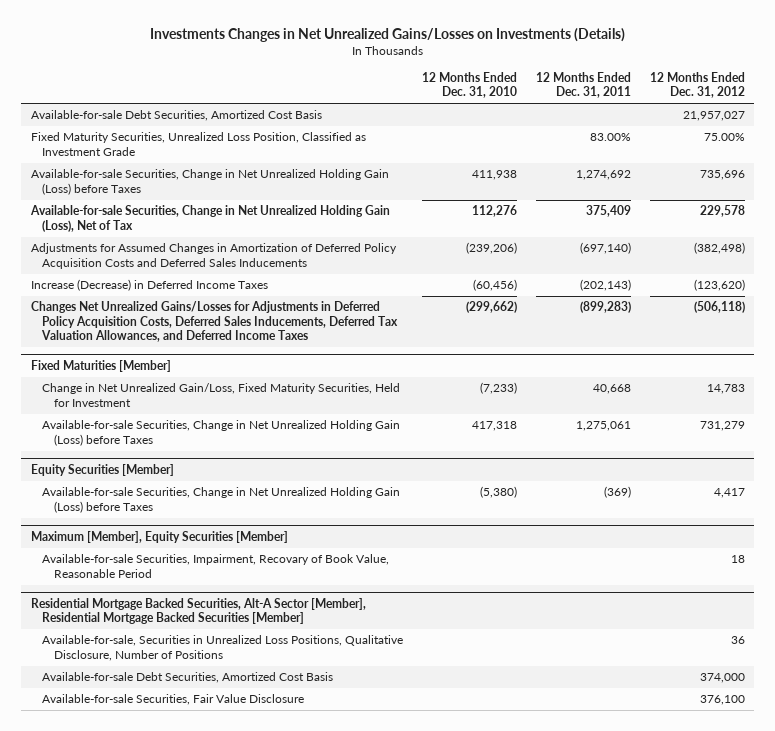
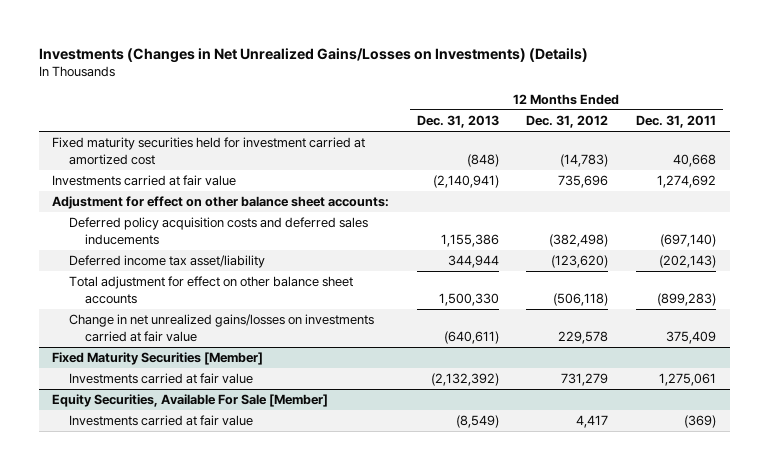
- Investments Changes in Net Unrealized Gains/Losses on Investments (Details)
+ Investments (Changes in Net Unrealized Gains/Losses on Investments) (Details)
- | 12 Months Ended Dec. 31, 2010 | 12 Months Ended Dec. 31, 2011 | 12 Months Ended Dec. 31, 2012
+ | 12 Months Ended Dec. 31, 2013 | 12 Months Ended Dec. 31, 2012 | 12 Months Ended Dec. 31, 2011
- Available-for-sale Debt Securities, Amortized Cost Basis | | | 21,957,027
- Fixed Maturity Securities, Unrealized Loss Position, Classified as Investment Grade | | 83.00% | 75.00%
- Available-for-sale Securities, Change in Net Unrealized Holding Gain (Loss) before Taxes | 411,938 | 1,274,692 | 735,696
- Available-for-sale Securities, Change in Net Unrealized Holding Gain (Loss), Net of Tax | 112,276 | 375,409 | 229,578
- Adjustments for Assumed Changes in Amortization of Deferred Policy Acquisition Costs and Deferred Sales Inducements | (239,206) | (697,140) | (382,498)
- Increase (Decrease) in Deferred Income Taxes | (60,456) | (202,143) | (123,620)
- Changes Net Unrealized Gains/Losses for Adjustments in Deferred Policy Acquisition Costs, Deferred Sales Inducements, Deferred Tax Valuation Allowances, and Deferred Income Taxes | (299,662) | (899,283) | (506,118)
- Fixed Maturities [Member]
- Change in Net Unrealized Gain/Loss, Fixed Maturity Securities, Held for Investment | (7,233) | 40,668 | 14,783
- Available-for-sale Securities, Change in Net Unrealized Holding Gain (Loss) before Taxes | 417,318 | 1,275,061 | 731,279
- Equity Securities [Member]
- Available-for-sale Securities, Change in Net Unrealized Holding Gain (Loss) before Taxes | (5,380) | (369) | 4,417
- Maximum [Member], Equity Securities [Member]
- Available-for-sale Securities, Impairment, Recovary of Book Value, Reasonable Period | | | 18
- Residential Mortgage Backed Securities, Alt-A Sector [Member], Residential Mortgage Backed Securities [Member]
- Available-for-sale, Securities in Unrealized Loss Positions, Qualitative Disclosure, Number of Positions | | | 36
- Available-for-sale Debt Securities, Amortized Cost Basis | | | 374,000
- Available-for-sale Securities, Fair Value Disclosure | | | 376,100
+ Fixed maturity securities held for investment carried at amortized cost | (848) | (14,783) | 40,668
+ Investments carried at fair value | (2,140,941) | 735,696 | 1,274,692
+ Adjustment for effect on other balance sheet accounts:
+ Deferred policy acquisition costs and deferred sales inducements | 1,155,386 | (382,498) | (697,140)
+ Deferred income tax asset/liability | 344,944 | (123,620) | (202,143)
+ Total adjustment for effect on other balance sheet accounts | 1,500,330 | (506,118) | (899,283)
+ Change in net unrealized gains/losses on investments carried at fair value | (640,611) | 229,578 | 375,409
+ Fixed Maturity Securities [Member]
+ Investments carried at fair value | (2,132,392) | 731,279 | 1,275,061
+ Equity Securities, Available For Sale [Member]
+ Investments carried at fair value | (8,549) | 4,417 | (369)

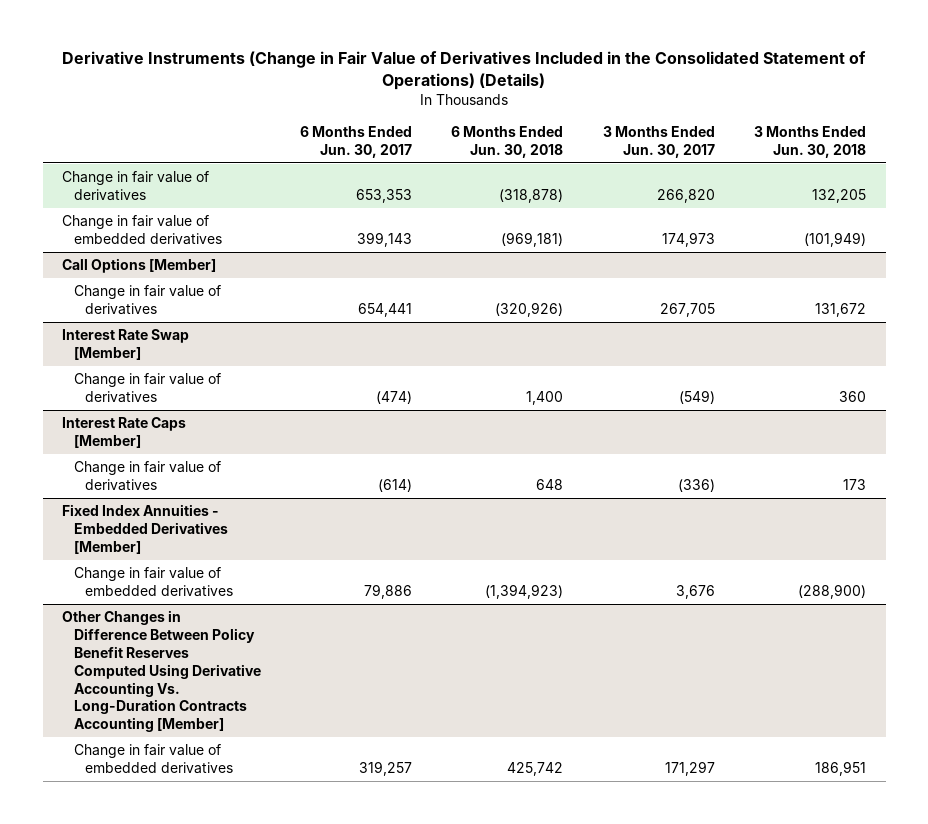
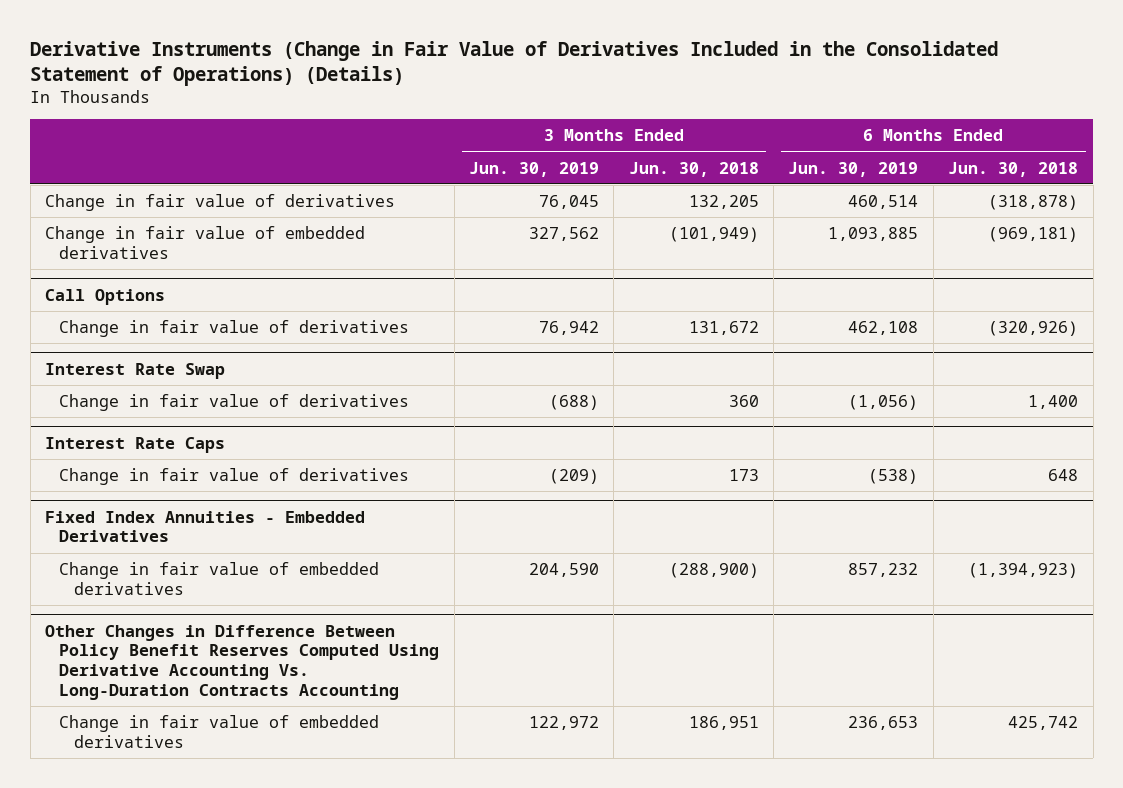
- | 6 Months Ended Jun. 30, 2017 | 6 Months Ended Jun. 30, 2018 | 3 Months Ended Jun. 30, 2017 | 3 Months Ended Jun. 30, 2018
+ | 3 Months Ended Jun. 30, 2019 | 3 Months Ended Jun. 30, 2018 | 6 Months Ended Jun. 30, 2019 | 6 Months Ended Jun. 30, 2018
- Call Options [Member]
+ Call Options
- Interest Rate Swap [Member]
+ Interest Rate Swap
- Interest Rate Caps [Member]
+ Interest Rate Caps
- Fixed Index Annuities - Embedded Derivatives [Member]
+ Fixed Index Annuities - Embedded Derivatives
- Other Changes in Difference Between Policy Benefit Reserves Computed Using Derivative Accounting Vs. Long-Duration Contracts Accounting [Member]
+ Other Changes in Difference Between Policy Benefit Reserves Computed Using Derivative Accounting Vs. Long-Duration Contracts Accounting

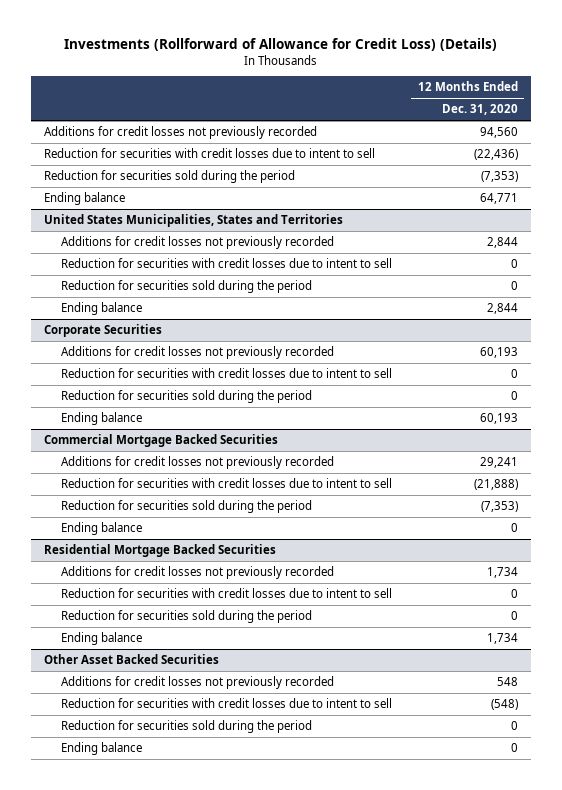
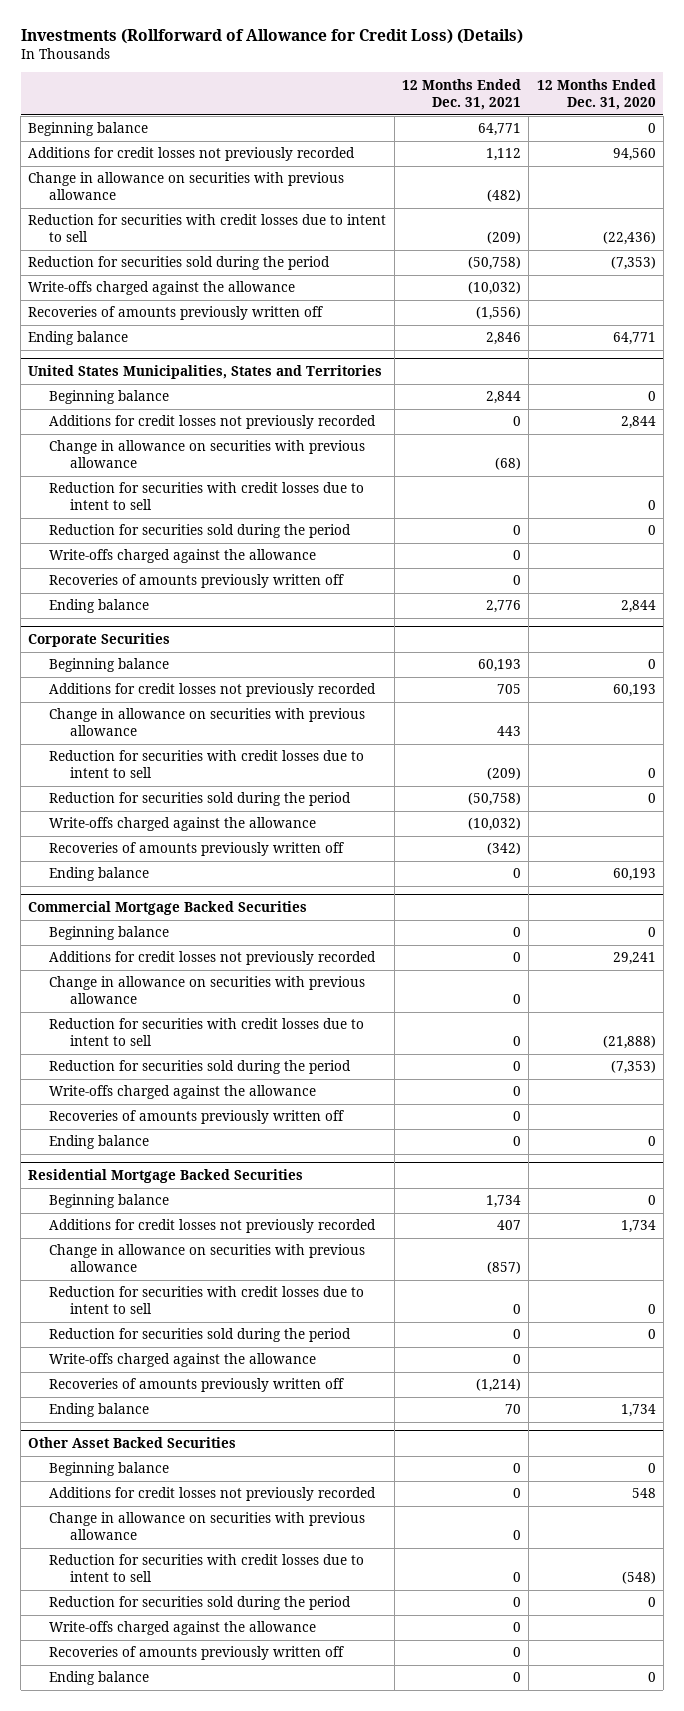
- | 12 Months Ended Dec. 31, 2020
+ | 12 Months Ended Dec. 31, 2021 | 12 Months Ended Dec. 31, 2020
+ Beginning balance | 64,771 | 0
+ Change in allowance on securities with previous allowance | (482) |
+ Write-offs charged against the allowance | (10,032) |
+ Recoveries of amounts previously written off | (1,556) |
@ United States Municipalities, States and Territories
+ Beginning balance | 2,844 | 0
+ Change in allowance on securities with previous allowance | (68) |
+ Write-offs charged against the allowance | 0 |
+ Recoveries of amounts previously written off | 0 |
@ Corporate Securities
+ Beginning balance | 60,193 | 0
+ Change in allowance on securities with previous allowance | 443 |
+ Write-offs charged against the allowance | (10,032) |
+ Recoveries of amounts previously written off | (342) |
@ Commercial Mortgage Backed Securities
+ Beginning balance | 0 | 0
+ Change in allowance on securities with previous allowance | 0 |
+ Write-offs charged against the allowance | 0 |
+ Recoveries of amounts previously written off | 0 |
@ Residential Mortgage Backed Securities
+ Beginning balance | 1,734 | 0
+ Change in allowance on securities with previous allowance | (857) |
+ Write-offs charged against the allowance | 0 |
+ Recoveries of amounts previously written off | (1,214) |
@ Other Asset Backed Securities
+ Beginning balance | 0 | 0
+ Change in allowance on securities with previous allowance | 0 |
+ Write-offs charged against the allowance | 0 |
+ Recoveries of amounts previously written off | 0 |

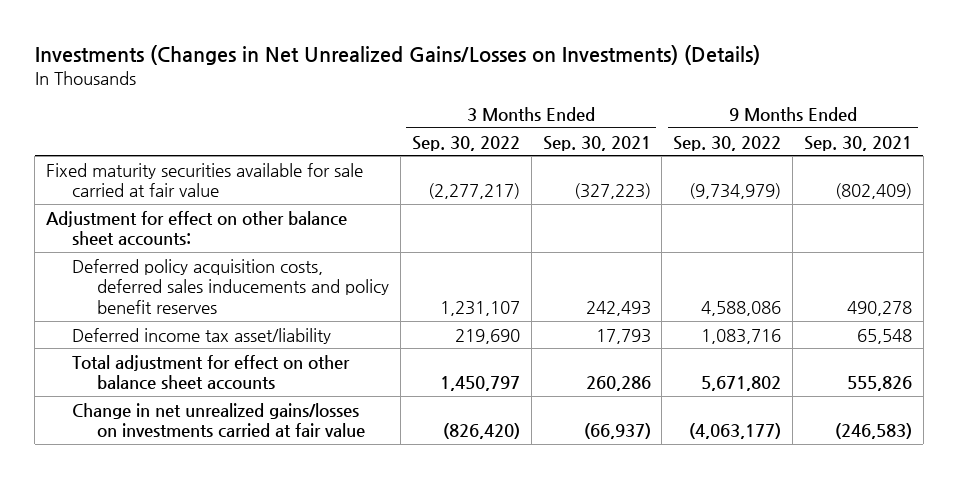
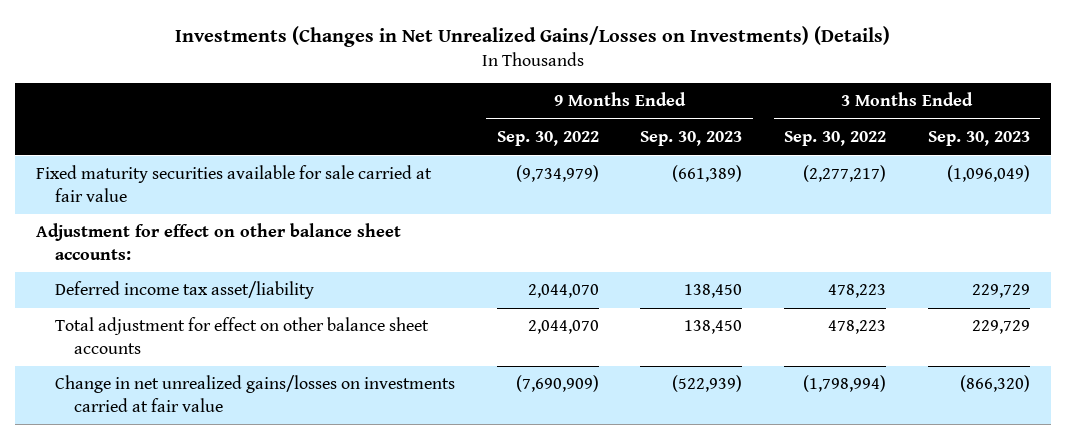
- | 3 Months Ended Sep. 30, 2022 | 3 Months Ended Sep. 30, 2021 | 9 Months Ended Sep. 30, 2022 | 9 Months Ended Sep. 30, 2021
+ | 9 Months Ended Sep. 30, 2022 | 9 Months Ended Sep. 30, 2023 | 3 Months Ended Sep. 30, 2022 | 3 Months Ended Sep. 30, 2023
- Deferred policy acquisition costs, deferred sales inducements and policy benefit reserves | 1,231,107 | 242,493 | 4,588,086 | 490,278
- Deferred income tax asset/liability | 219,690 | 17,793 | 1,083,716 | 65,548
- Total adjustment for effect on other balance sheet accounts | 1,450,797 | 260,286 | 5,671,802 | 555,826
- Change in net unrealized gains/losses on investments carried at fair value | (826,420) | (66,937) | (4,063,177) | (246,583)
+ Deferred income tax asset/liability | 2,044,070 | 138,450 | 478,223 | 229,729
+ Total adjustment for effect on other balance sheet accounts | 2,044,070 | 138,450 | 478,223 | 229,729
+ Change in net unrealized gains/losses on investments carried at fair value | (7,690,909) | (522,939) | (1,798,994) | (866,320)

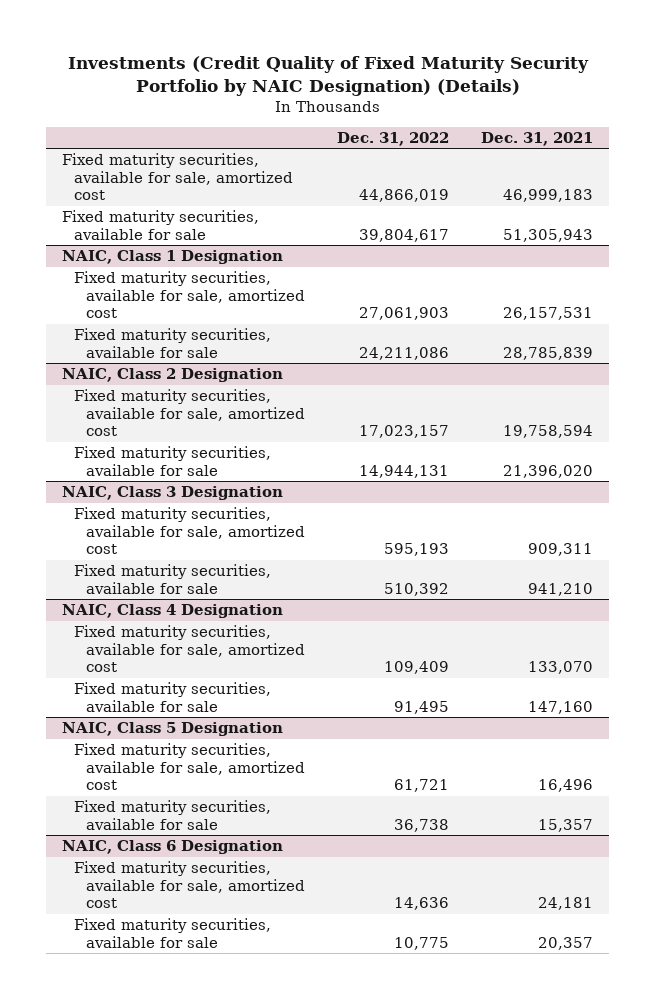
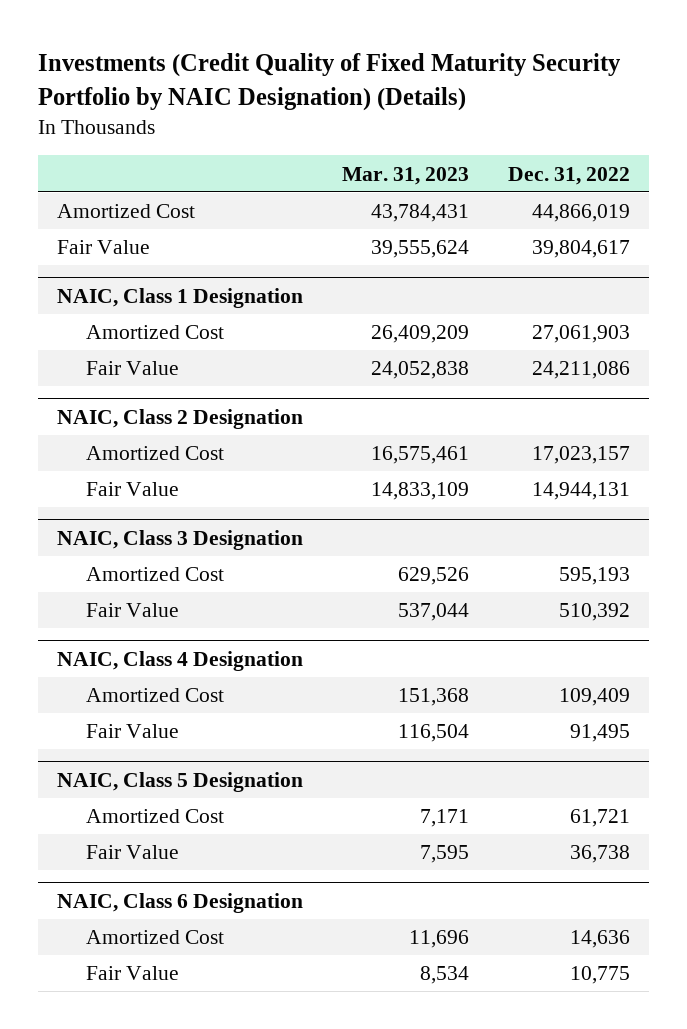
- | Dec. 31, 2022 | Dec. 31, 2021
+ | Mar. 31, 2023 | Dec. 31, 2022
- Fixed maturity securities, available for sale, amortized cost | 44,866,019 | 46,999,183
- Fixed maturity securities, available for sale | 39,804,617 | 51,305,943
+ Amortized Cost | 43,784,431 | 44,866,019
+ Fair Value | 39,555,624 | 39,804,617
@ NAIC, Class 1 Designation
- Fixed maturity securities, available for sale, amortized cost | 27,061,903 | 26,157,531
- Fixed maturity securities, available for sale | 24,211,086 | 28,785,839
+ Amortized Cost | 26,409,209 | 27,061,903
+ Fair Value | 24,052,838 | 24,211,086
@ NAIC, Class 2 Designation
- Fixed maturity securities, available for sale, amortized cost | 17,023,157 | 19,758,594
- Fixed maturity securities, available for sale | 14,944,131 | 21,396,020
+ Amortized Cost | 16,575,461 | 17,023,157
+ Fair Value | 14,833,109 | 14,944,131
@ NAIC, Class 3 Designation
- Fixed maturity securities, available for sale, amortized cost | 595,193 | 909,311
- Fixed maturity securities, available for sale | 510,392 | 941,210
+ Amortized Cost | 629,526 | 595,193
+ Fair Value | 537,044 | 510,392
@ NAIC, Class 4 Designation
- Fixed maturity securities, available for sale, amortized cost | 109,409 | 133,070
- Fixed maturity securities, available for sale | 91,495 | 147,160
+ Amortized Cost | 151,368 | 109,409
+ Fair Value | 116,504 | 91,495
@ NAIC, Class 5 Designation
- Fixed maturity securities, available for sale, amortized cost | 61,721 | 16,496
- Fixed maturity securities, available for sale | 36,738 | 15,357
+ Amortized Cost | 7,171 | 61,721
+ Fair Value | 7,595 | 36,738
@ NAIC, Class 6 Designation
- Fixed maturity securities, available for sale, amortized cost | 14,636 | 24,181
- Fixed maturity securities, available for sale | 10,775 | 20,357
+ Amortized Cost | 11,696 | 14,636
+ Fair Value | 8,534 | 10,775

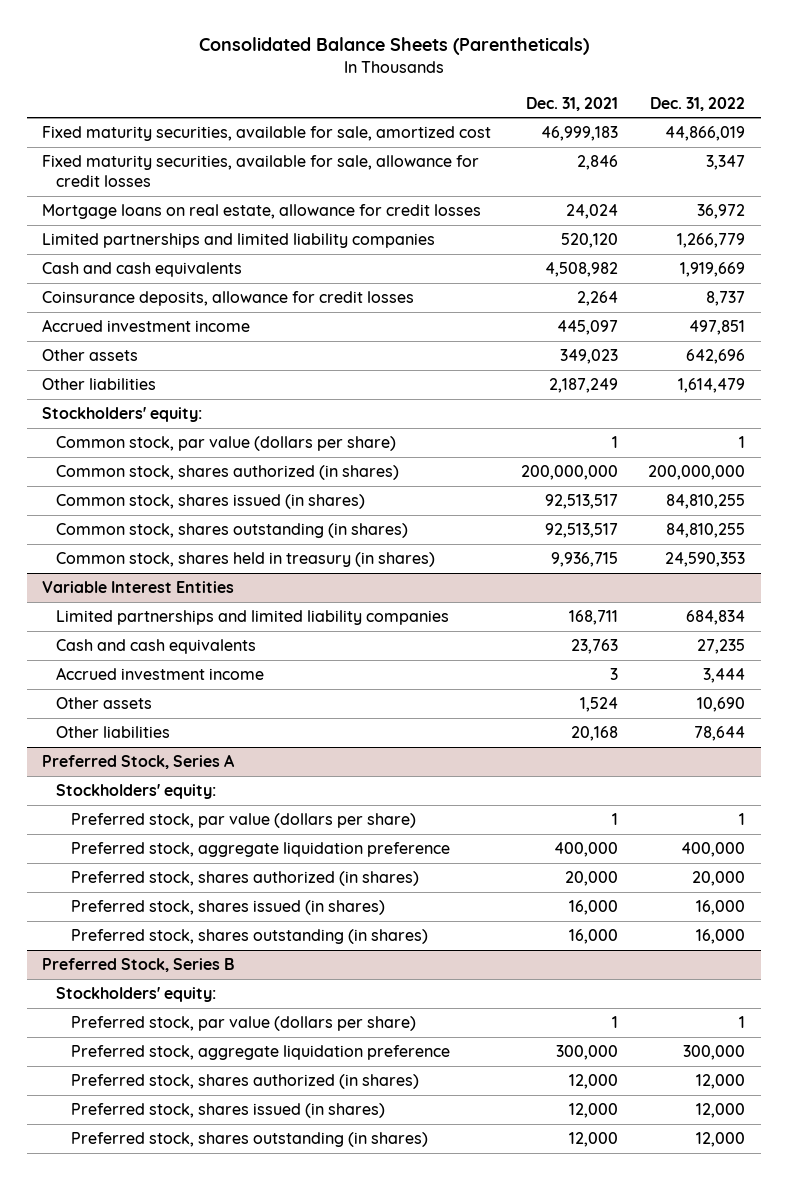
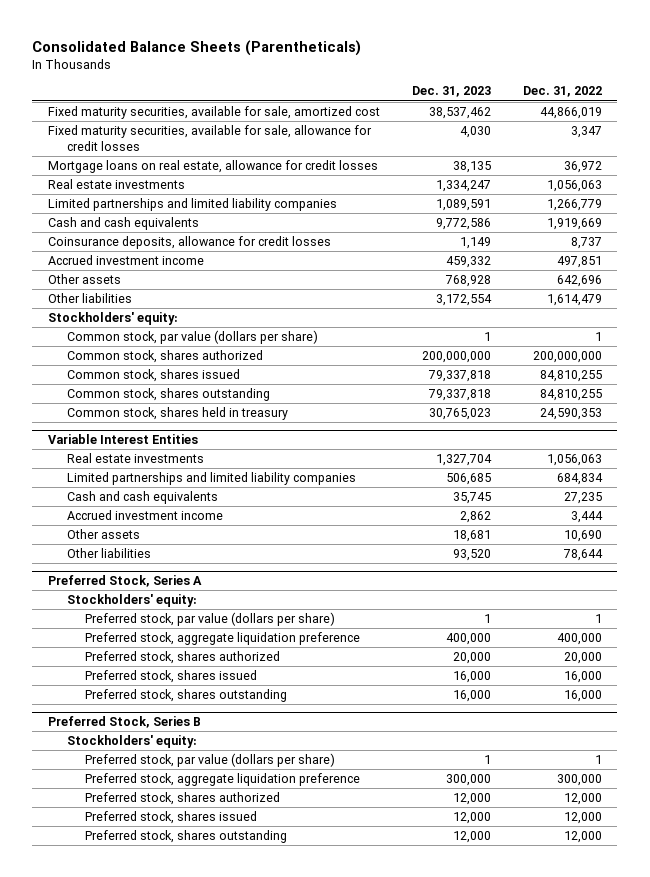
- | Dec. 31, 2021 | Dec. 31, 2022
+ | Dec. 31, 2023 | Dec. 31, 2022
+ Real estate investments | 1,334,247 | 1,056,063
- Common stock, shares authorized (in shares) | 200,000,000 | 200,000,000
- Common stock, shares issued (in shares) | 92,513,517 | 84,810,255
- Common stock, shares outstanding (in shares) | 92,513,517 | 84,810,255
- Common stock, shares held in treasury (in shares) | 9,936,715 | 24,590,353
+ Common stock, shares authorized | 200,000,000 | 200,000,000
+ Common stock, shares issued | 79,337,818 | 84,810,255
+ Common stock, shares outstanding | 79,337,818 | 84,810,255
+ Common stock, shares held in treasury | 30,765,023 | 24,590,353
@ Variable Interest Entities
+ Real estate investments | 1,327,704 | 1,056,063
@ Preferred Stock, Series A
- Preferred stock, shares authorized (in shares) | 20,000 | 20,000
- Preferred stock, shares issued (in shares) | 16,000 | 16,000
- Preferred stock, shares outstanding (in shares) | 16,000 | 16,000
+ Preferred stock, shares authorized | 20,000 | 20,000
+ Preferred stock, shares issued | 16,000 | 16,000
+ Preferred stock, shares outstanding | 16,000 | 16,000
@ Preferred Stock, Series B
- Preferred stock, shares authorized (in shares) | 12,000 | 12,000
- Preferred stock, shares issued (in shares) | 12,000 | 12,000
- Preferred stock, shares outstanding (in shares) | 12,000 | 12,000
+ Preferred stock, shares authorized | 12,000 | 12,000
+ Preferred stock, shares issued | 12,000 | 12,000
+ Preferred stock, shares outstanding | 12,000 | 12,000

